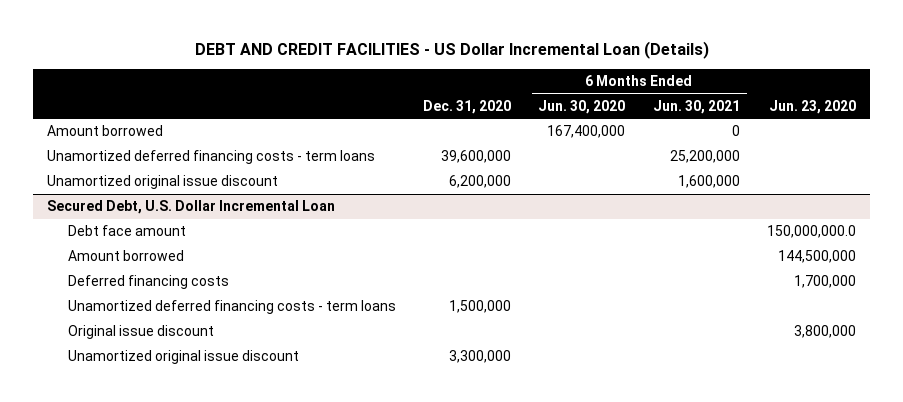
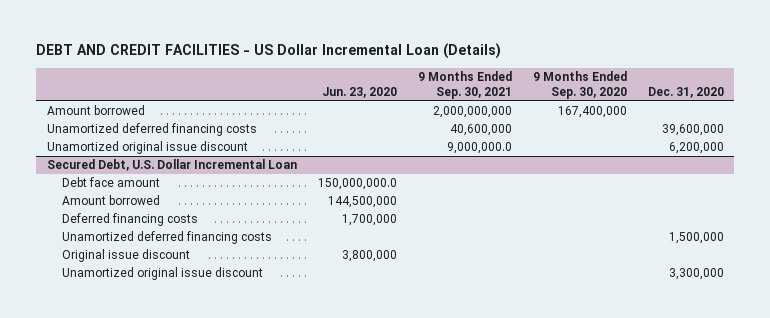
- | Dec. 31, 2020 | 6 Months Ended Jun. 30, 2020 | 6 Months Ended Jun. 30, 2021 | Jun. 23, 2020
+ | Jun. 23, 2020 | 9 Months Ended Sep. 30, 2021 | 9 Months Ended Sep. 30, 2020 | Dec. 31, 2020
- Unamortized deferred financing costs - term loans | 39,600,000 | | 25,200,000 |
+ Unamortized deferred financing costs | | 40,600,000 | | 39,600,000
@ Secured Debt, U.S. Dollar Incremental Loan
- Unamortized deferred financing costs - term loans | 1,500,000 | | |
+ Unamortized deferred financing costs | | | | 1,500,000

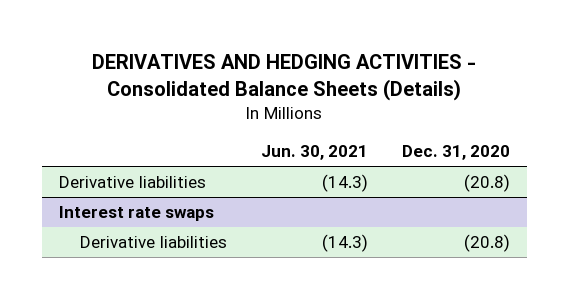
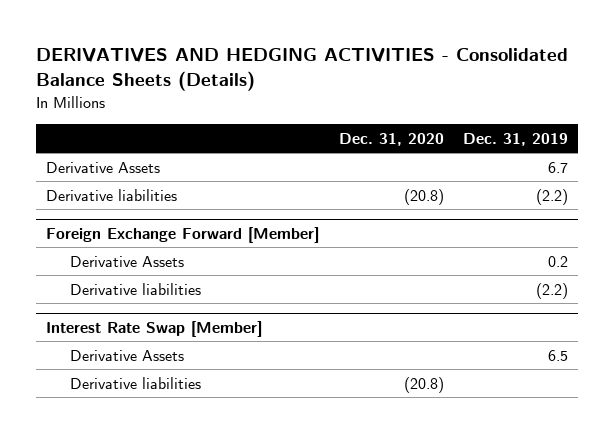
- | Jun. 30, 2021 | Dec. 31, 2020
+ | Dec. 31, 2020 | Dec. 31, 2019
+ Derivative Assets | | 6.7
- Interest rate swaps
+ Foreign Exchange Forward [Member]
+ Derivative Assets | | 0.2
+ Derivative liabilities | | (2.2)
+ Interest Rate Swap [Member]
+ Derivative Assets | | 6.5

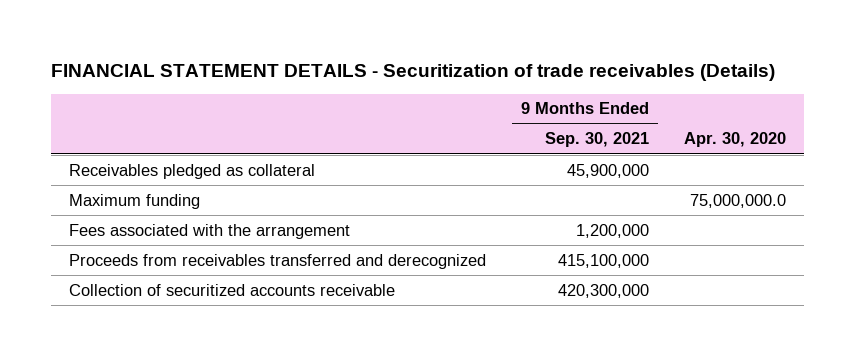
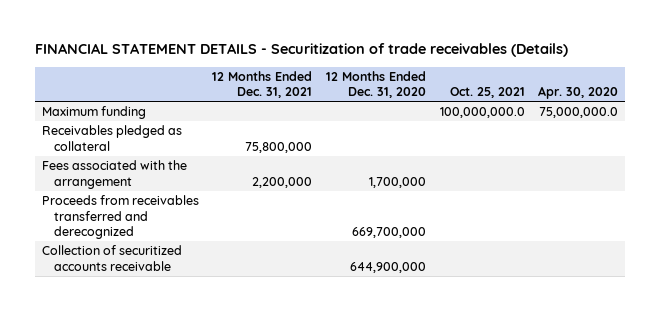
- | 9 Months Ended Sep. 30, 2021 | Apr. 30, 2020
+ | 12 Months Ended Dec. 31, 2021 | 12 Months Ended Dec. 31, 2020 | Oct. 25, 2021 | Apr. 30, 2020
moved down: Receivables pledged as collateral | 75,800,000 | | |

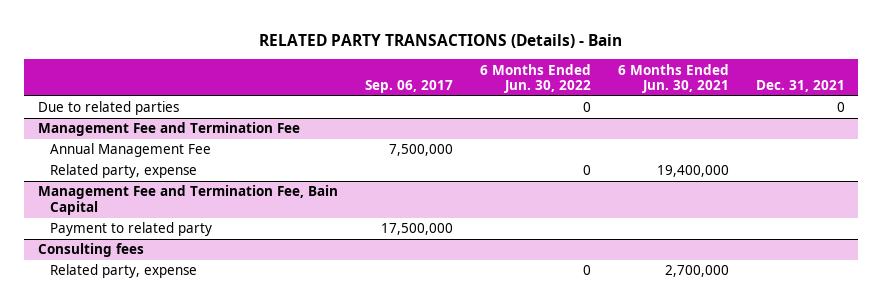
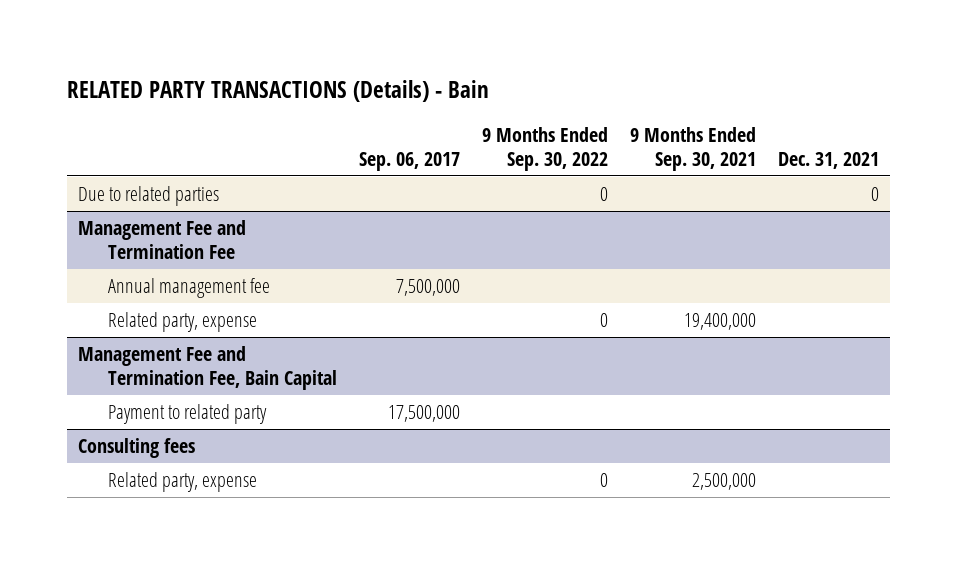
- | Sep. 06, 2017 | 6 Months Ended Jun. 30, 2022 | 6 Months Ended Jun. 30, 2021 | Dec. 31, 2021
+ | Sep. 06, 2017 | 9 Months Ended Sep. 30, 2022 | 9 Months Ended Sep. 30, 2021 | Dec. 31, 2021
@ Management Fee and Termination Fee
- Annual Management Fee | 7,500,000 | | |
+ Annual management fee | 7,500,000 | | |

